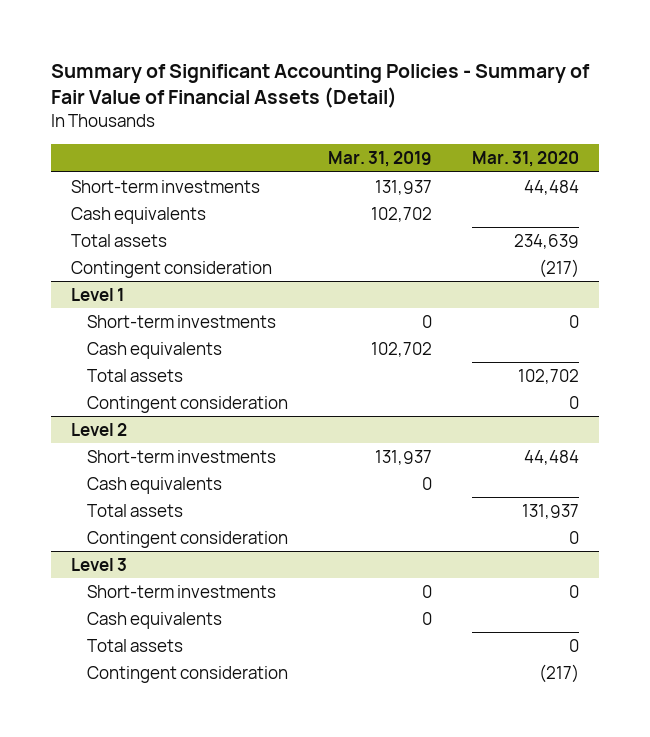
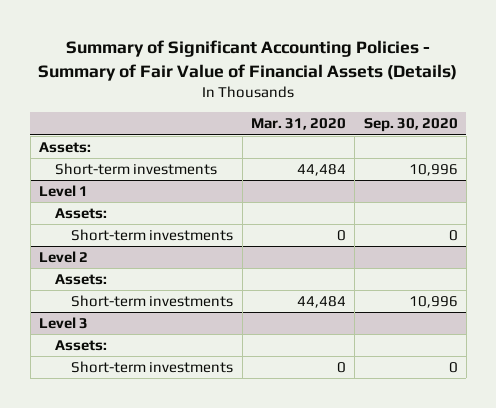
- Summary of Significant Accounting Policies - Summary of Fair Value of Financial Assets (Detail)
+ Summary of Significant Accounting Policies - Summary of Fair Value of Financial Assets (Details)
- | Mar. 31, 2019 | Mar. 31, 2020
+ | Mar. 31, 2020 | Sep. 30, 2020
+ Assets:
- Cash equivalents | 102,702 |
- Total assets | | 234,639
- Contingent consideration | | (217)
@ Level 1
+ Assets:
- Cash equivalents | 102,702 |
- Total assets | | 102,702
- Contingent consideration | | 0
@ Level 2
+ Assets:
- Cash equivalents | 0 |
- Total assets | | 131,937
- Contingent consideration | | 0
@ Level 3
+ Assets:
- Cash equivalents | 0 |
- Total assets | | 0
- Contingent consideration | | (217)

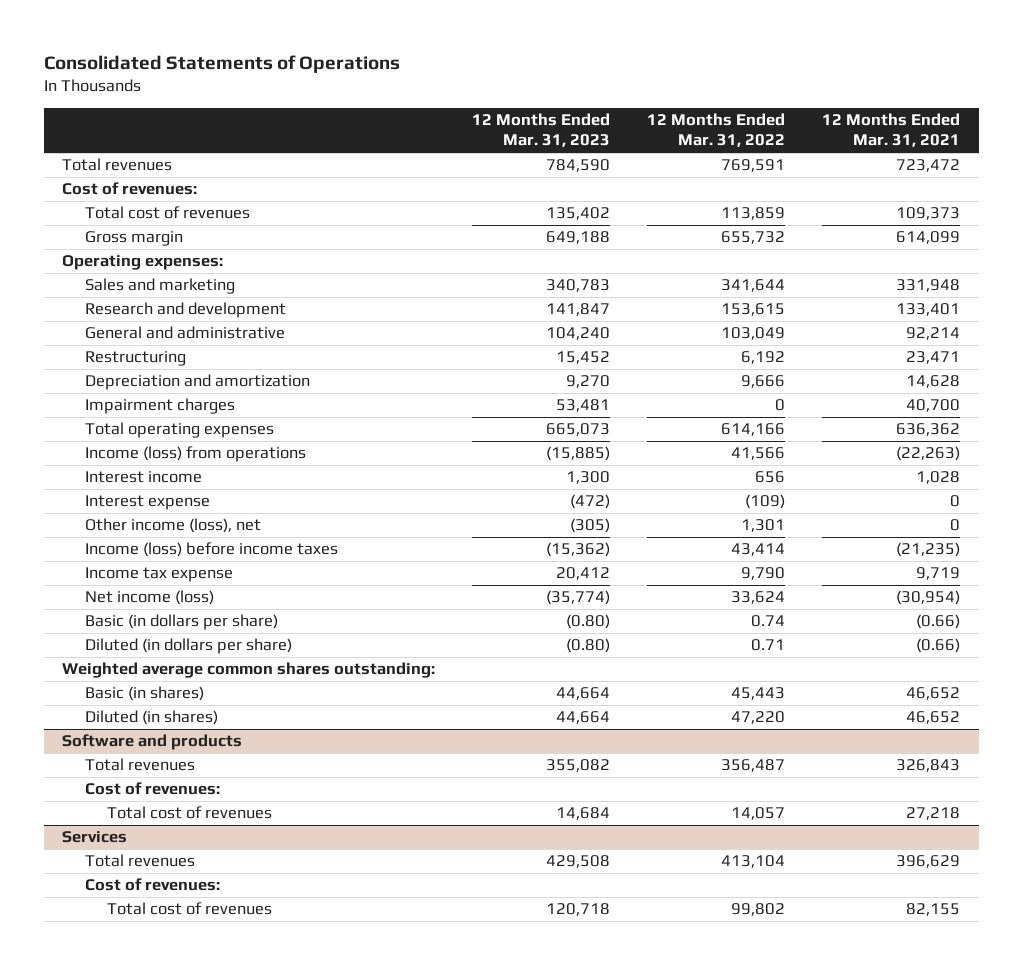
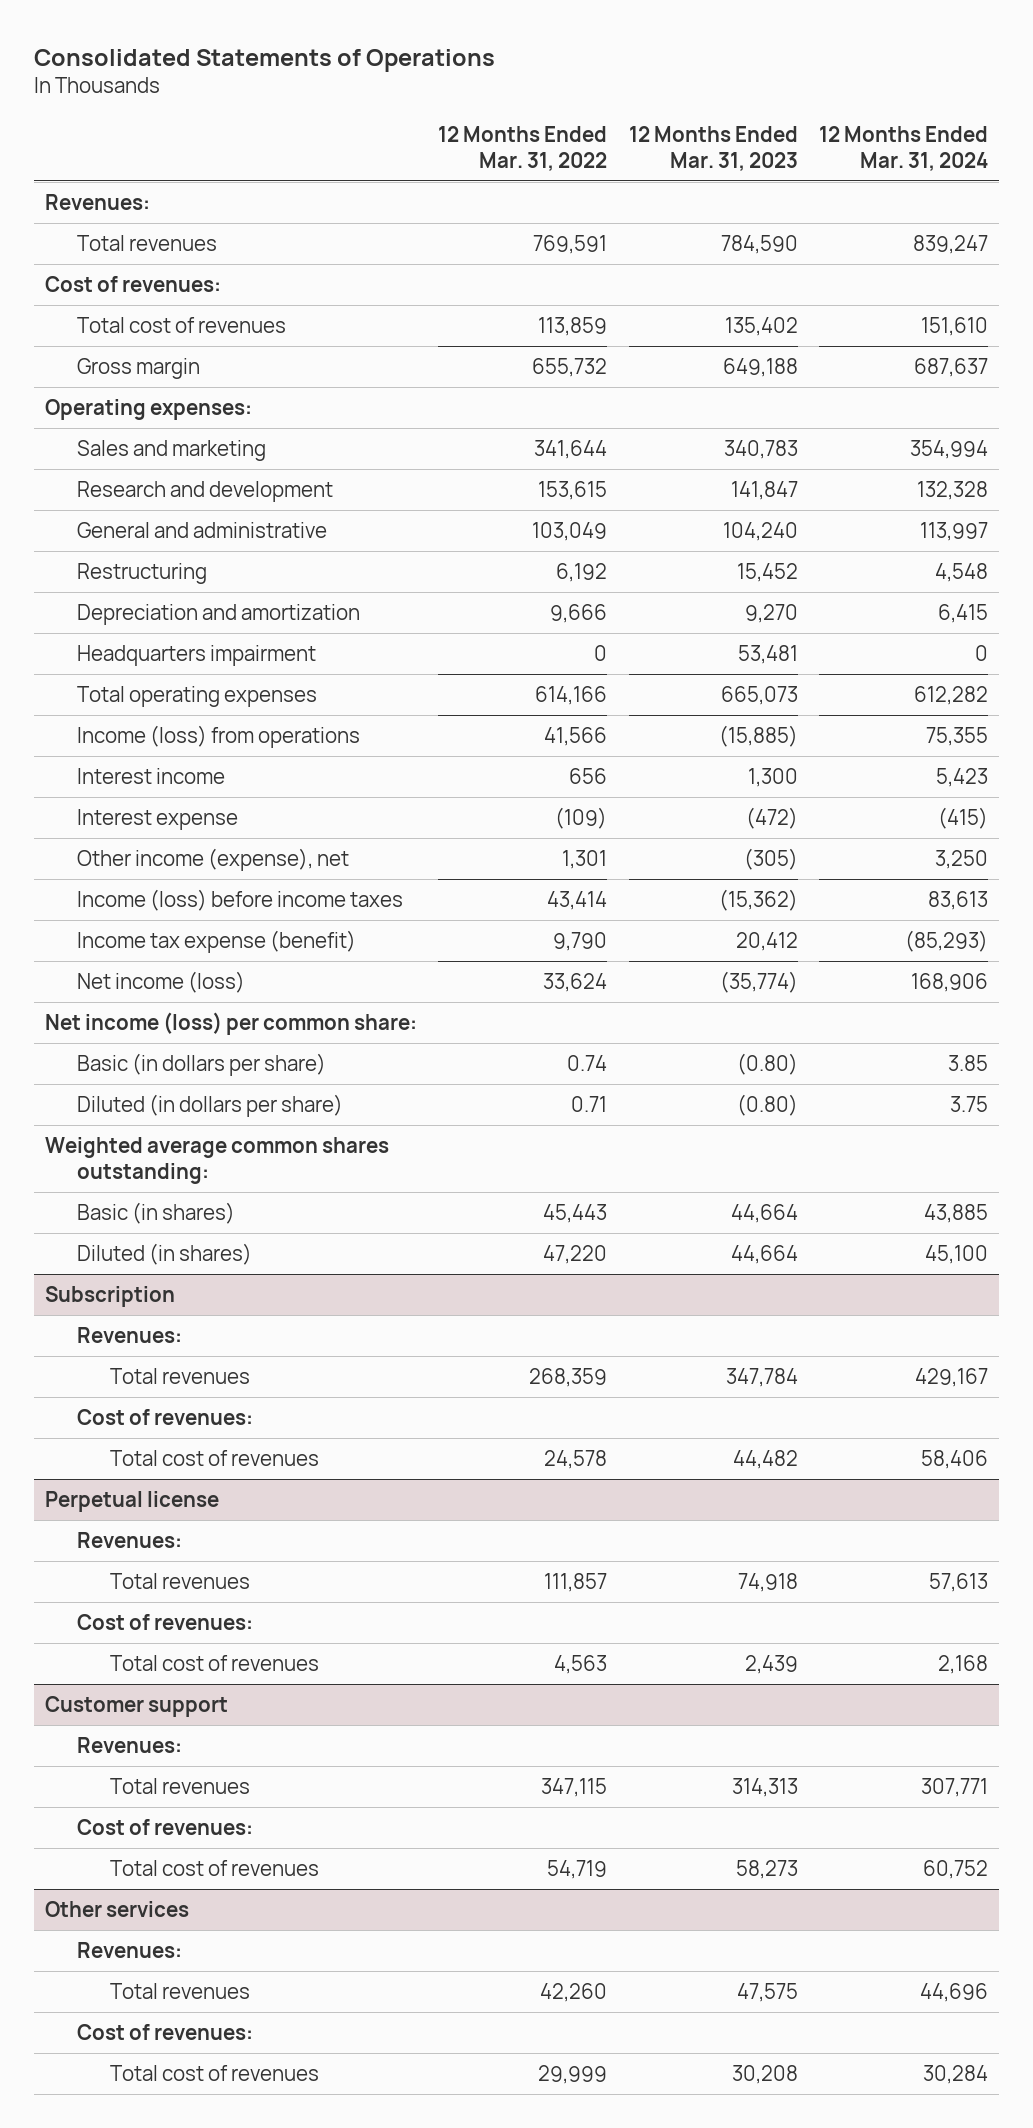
- | 12 Months Ended Mar. 31, 2023 | 12 Months Ended Mar. 31, 2022 | 12 Months Ended Mar. 31, 2021
+ | 12 Months Ended Mar. 31, 2022 | 12 Months Ended Mar. 31, 2023 | 12 Months Ended Mar. 31, 2024
+ Revenues:
- Impairment charges | 53,481 | 0 | 40,700
+ Headquarters impairment | 0 | 53,481 | 0
- Other income (loss), net | (305) | 1,301 | 0
+ Other income (expense), net | 1,301 | (305) | 3,250
- Income tax expense | 20,412 | 9,790 | 9,719
+ Income tax expense (benefit) | 9,790 | 20,412 | (85,293)
+ Net income (loss) per common share:
- Software and products
- Total revenues | 355,082 | 356,487 | 326,843
+ Subscription
+ Revenues:
+ Total revenues | 268,359 | 347,784 | 429,167
- Total cost of revenues | 14,684 | 14,057 | 27,218
- Services
- Total revenues | 429,508 | 413,104 | 396,629
+ Total cost of revenues | 24,578 | 44,482 | 58,406
+ Perpetual license
+ Revenues:
+ Total revenues | 111,857 | 74,918 | 57,613
- Total cost of revenues | 120,718 | 99,802 | 82,155
+ Total cost of revenues | 4,563 | 2,439 | 2,168
+ Customer support
+ Revenues:
+ Total revenues | 347,115 | 314,313 | 307,771
+ Cost of revenues:
+ Total cost of revenues | 54,719 | 58,273 | 60,752
+ Other services
+ Revenues:
+ Total revenues | 42,260 | 47,575 | 44,696
+ Cost of revenues:
+ Total cost of revenues | 29,999 | 30,208 | 30,284

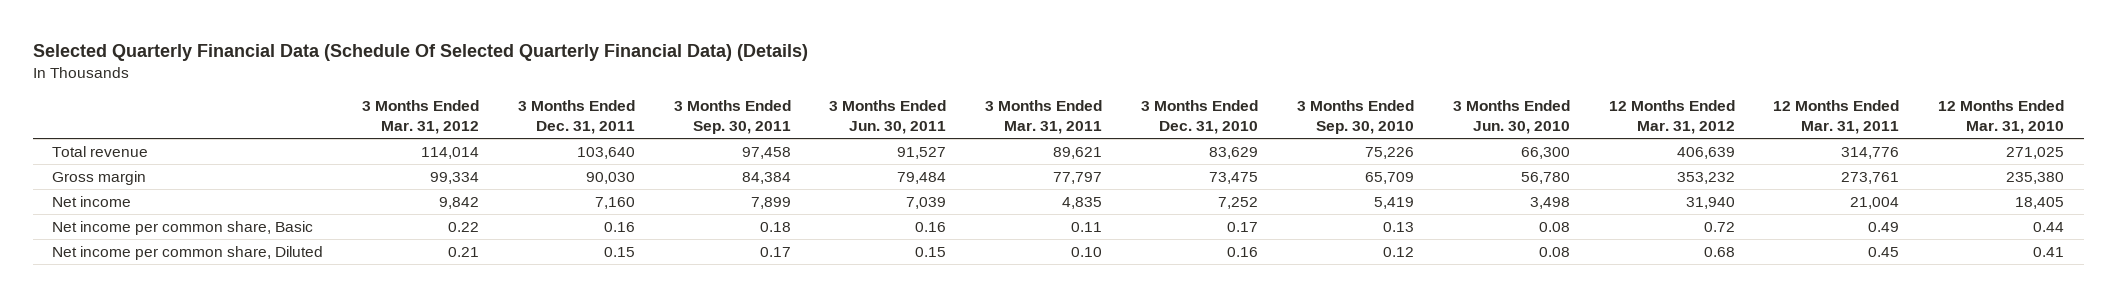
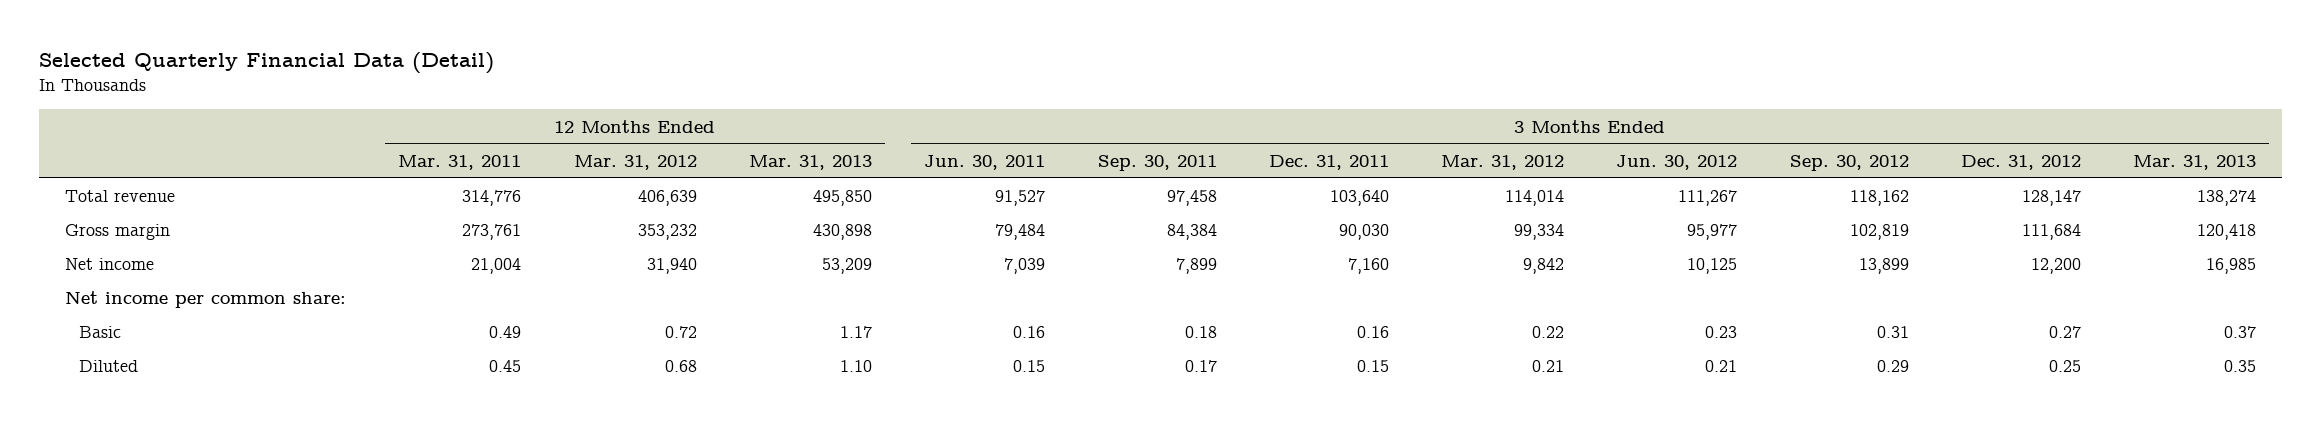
- Selected Quarterly Financial Data (Schedule Of Selected Quarterly Financial Data) (Details)
+ Selected Quarterly Financial Data (Detail)
- | 3 Months Ended Mar. 31, 2012 | 3 Months Ended Dec. 31, 2011 | 3 Months Ended Sep. 30, 2011 | 3 Months Ended Jun. 30, 2011 | 3 Months Ended Mar. 31, 2011 | 3 Months Ended Dec. 31, 2010 | 3 Months Ended Sep. 30, 2010 | 3 Months Ended Jun. 30, 2010 | 12 Months Ended Mar. 31, 2012 | 12 Months Ended Mar. 31, 2011 | 12 Months Ended Mar. 31, 2010
+ | 12 Months Ended Mar. 31, 2011 | 12 Months Ended Mar. 31, 2012 | 12 Months Ended Mar. 31, 2013 | 3 Months Ended Jun. 30, 2011 | 3 Months Ended Sep. 30, 2011 | 3 Months Ended Dec. 31, 2011 | 3 Months Ended Mar. 31, 2012 | 3 Months Ended Jun. 30, 2012 | 3 Months Ended Sep. 30, 2012 | 3 Months Ended Dec. 31, 2012 | 3 Months Ended Mar. 31, 2013
- Net income per common share, Basic | 0.22 | 0.16 | 0.18 | 0.16 | 0.11 | 0.17 | 0.13 | 0.08 | 0.72 | 0.49 | 0.44
- Net income per common share, Diluted | 0.21 | 0.15 | 0.17 | 0.15 | 0.10 | 0.16 | 0.12 | 0.08 | 0.68 | 0.45 | 0.41
+ Net income per common share:
+ Basic | 0.49 | 0.72 | 1.17 | 0.16 | 0.18 | 0.16 | 0.22 | 0.23 | 0.31 | 0.27 | 0.37
+ Diluted | 0.45 | 0.68 | 1.10 | 0.15 | 0.17 | 0.15 | 0.21 | 0.21 | 0.29 | 0.25 | 0.35

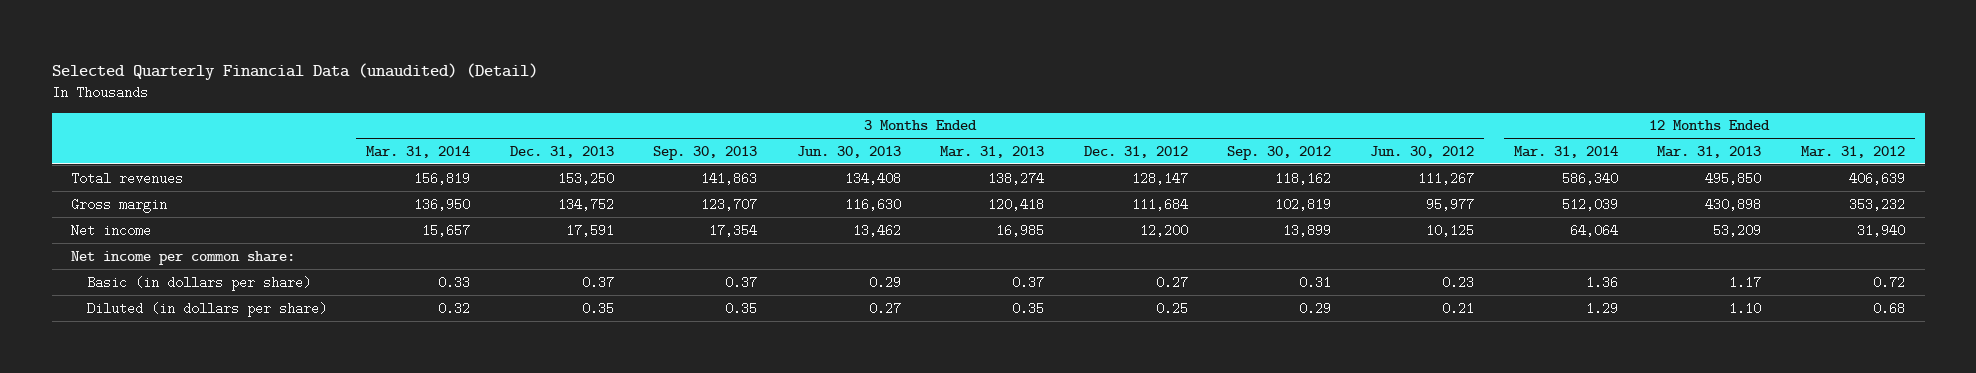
- Selected Quarterly Financial Data (Detail)
+ Selected Quarterly Financial Data (unaudited) (Detail)
- | 12 Months Ended Mar. 31, 2011 | 12 Months Ended Mar. 31, 2012 | 12 Months Ended Mar. 31, 2013 | 3 Months Ended Jun. 30, 2011 | 3 Months Ended Sep. 30, 2011 | 3 Months Ended Dec. 31, 2011 | 3 Months Ended Mar. 31, 2012 | 3 Months Ended Jun. 30, 2012 | 3 Months Ended Sep. 30, 2012 | 3 Months Ended Dec. 31, 2012 | 3 Months Ended Mar. 31, 2013
+ | 3 Months Ended Mar. 31, 2014 | 3 Months Ended Dec. 31, 2013 | 3 Months Ended Sep. 30, 2013 | 3 Months Ended Jun. 30, 2013 | 3 Months Ended Mar. 31, 2013 | 3 Months Ended Dec. 31, 2012 | 3 Months Ended Sep. 30, 2012 | 3 Months Ended Jun. 30, 2012 | 12 Months Ended Mar. 31, 2014 | 12 Months Ended Mar. 31, 2013 | 12 Months Ended Mar. 31, 2012
- Total revenue | 314,776 | 406,639 | 495,850 | 91,527 | 97,458 | 103,640 | 114,014 | 111,267 | 118,162 | 128,147 | 138,274
+ Total revenues | 156,819 | 153,250 | 141,863 | 134,408 | 138,274 | 128,147 | 118,162 | 111,267 | 586,340 | 495,850 | 406,639
- Basic | 0.49 | 0.72 | 1.17 | 0.16 | 0.18 | 0.16 | 0.22 | 0.23 | 0.31 | 0.27 | 0.37
- Diluted | 0.45 | 0.68 | 1.10 | 0.15 | 0.17 | 0.15 | 0.21 | 0.21 | 0.29 | 0.25 | 0.35
+ Basic (in dollars per share) | 0.33 | 0.37 | 0.37 | 0.29 | 0.37 | 0.27 | 0.31 | 0.23 | 1.36 | 1.17 | 0.72
+ Diluted (in dollars per share) | 0.32 | 0.35 | 0.35 | 0.27 | 0.35 | 0.25 | 0.29 | 0.21 | 1.29 | 1.10 | 0.68

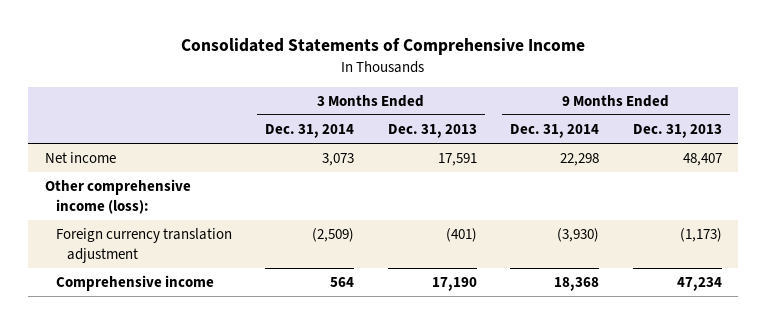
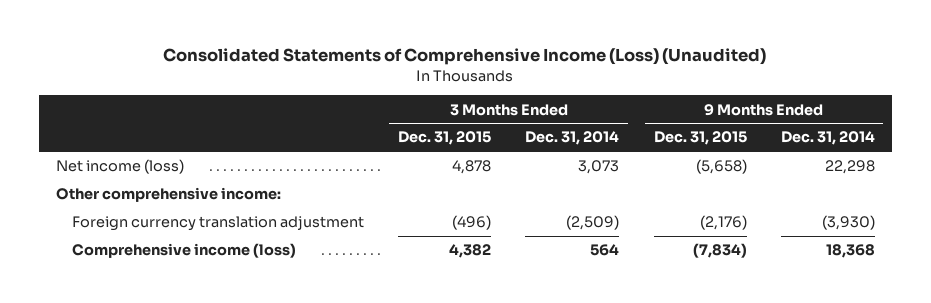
- Consolidated Statements of Comprehensive Income
+ Consolidated Statements of Comprehensive Income (Loss) (Unaudited)
- | 3 Months Ended Dec. 31, 2014 | 3 Months Ended Dec. 31, 2013 | 9 Months Ended Dec. 31, 2014 | 9 Months Ended Dec. 31, 2013
+ | 3 Months Ended Dec. 31, 2015 | 3 Months Ended Dec. 31, 2014 | 9 Months Ended Dec. 31, 2015 | 9 Months Ended Dec. 31, 2014
- Net income | 3,073 | 17,591 | 22,298 | 48,407
- Other comprehensive income (loss):
+ Net income (loss) | 4,878 | 3,073 | (5,658) | 22,298
+ Other comprehensive income:
- Comprehensive income | 564 | 17,190 | 18,368 | 47,234
+ Comprehensive income (loss) | 4,382 | 564 | (7,834) | 18,368

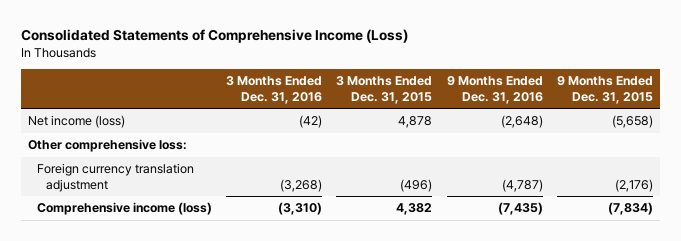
- Consolidated Statements of Comprehensive Income (Loss) (Unaudited)
+ Consolidated Statements of Comprehensive Income (Loss)
- | 3 Months Ended Dec. 31, 2015 | 3 Months Ended Dec. 31, 2014 | 9 Months Ended Dec. 31, 2015 | 9 Months Ended Dec. 31, 2014
+ | 3 Months Ended Dec. 31, 2016 | 3 Months Ended Dec. 31, 2015 | 9 Months Ended Dec. 31, 2016 | 9 Months Ended Dec. 31, 2015
- Other comprehensive income:
+ Other comprehensive loss:

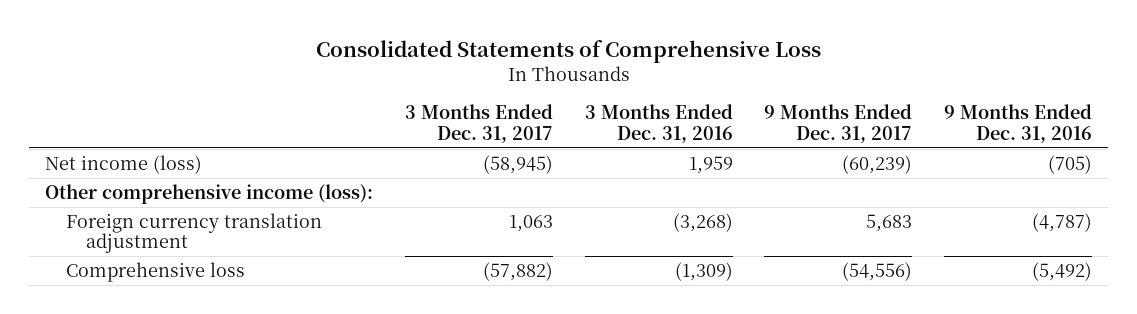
- Consolidated Statements of Comprehensive Income (Loss)
+ Consolidated Statements of Comprehensive Loss
- | 3 Months Ended Dec. 31, 2016 | 3 Months Ended Dec. 31, 2015 | 9 Months Ended Dec. 31, 2016 | 9 Months Ended Dec. 31, 2015
+ | 3 Months Ended Dec. 31, 2017 | 3 Months Ended Dec. 31, 2016 | 9 Months Ended Dec. 31, 2017 | 9 Months Ended Dec. 31, 2016
- Net income (loss) | (42) | 4,878 | (2,648) | (5,658)
- Other comprehensive loss:
+ Net income (loss) | (58,945) | 1,959 | (60,239) | (705)
+ Other comprehensive income (loss):
- Comprehensive income (loss) | (3,310) | 4,382 | (7,435) | (7,834)
+ Comprehensive loss | (57,882) | (1,309) | (54,556) | (5,492)

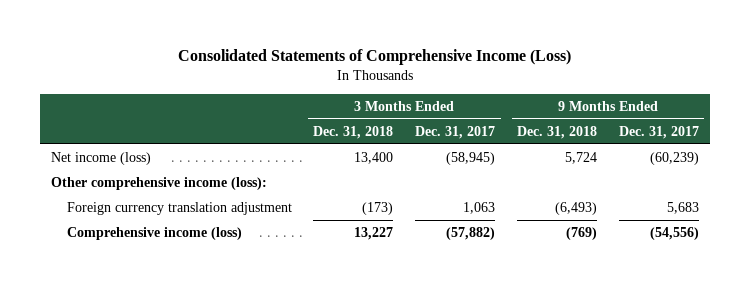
- Consolidated Statements of Comprehensive Loss
+ Consolidated Statements of Comprehensive Income (Loss)
- | 3 Months Ended Dec. 31, 2017 | 3 Months Ended Dec. 31, 2016 | 9 Months Ended Dec. 31, 2017 | 9 Months Ended Dec. 31, 2016
+ | 3 Months Ended Dec. 31, 2018 | 3 Months Ended Dec. 31, 2017 | 9 Months Ended Dec. 31, 2018 | 9 Months Ended Dec. 31, 2017
- Comprehensive loss | (57,882) | (1,309) | (54,556) | (5,492)
+ Comprehensive income (loss) | 13,227 | (57,882) | (769) | (54,556)

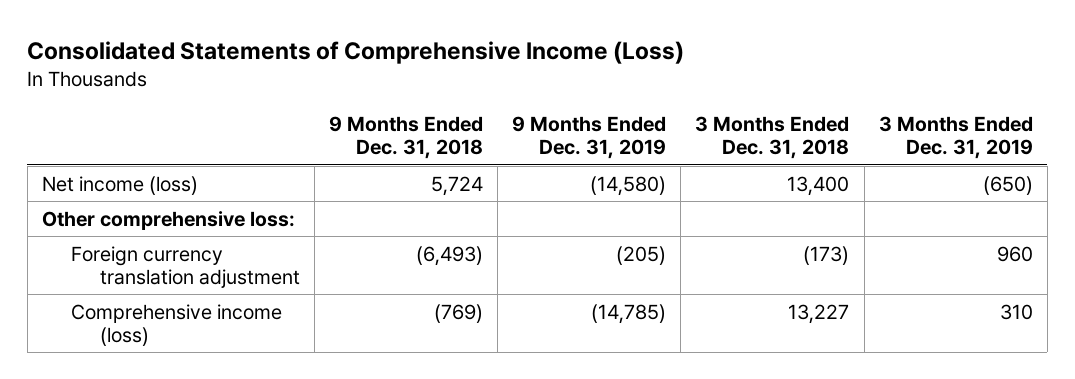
- | 3 Months Ended Dec. 31, 2018 | 3 Months Ended Dec. 31, 2017 | 9 Months Ended Dec. 31, 2018 | 9 Months Ended Dec. 31, 2017
+ | 9 Months Ended Dec. 31, 2018 | 9 Months Ended Dec. 31, 2019 | 3 Months Ended Dec. 31, 2018 | 3 Months Ended Dec. 31, 2019
- Other comprehensive income (loss):
+ Other comprehensive loss:

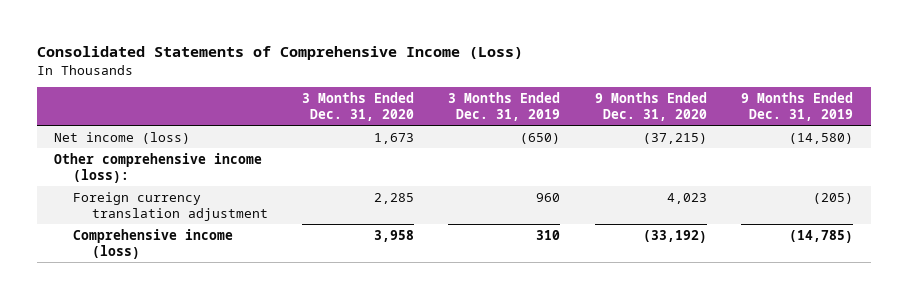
- | 9 Months Ended Dec. 31, 2018 | 9 Months Ended Dec. 31, 2019 | 3 Months Ended Dec. 31, 2018 | 3 Months Ended Dec. 31, 2019
+ | 3 Months Ended Dec. 31, 2020 | 3 Months Ended Dec. 31, 2019 | 9 Months Ended Dec. 31, 2020 | 9 Months Ended Dec. 31, 2019
- Other comprehensive loss:
+ Other comprehensive income (loss):

